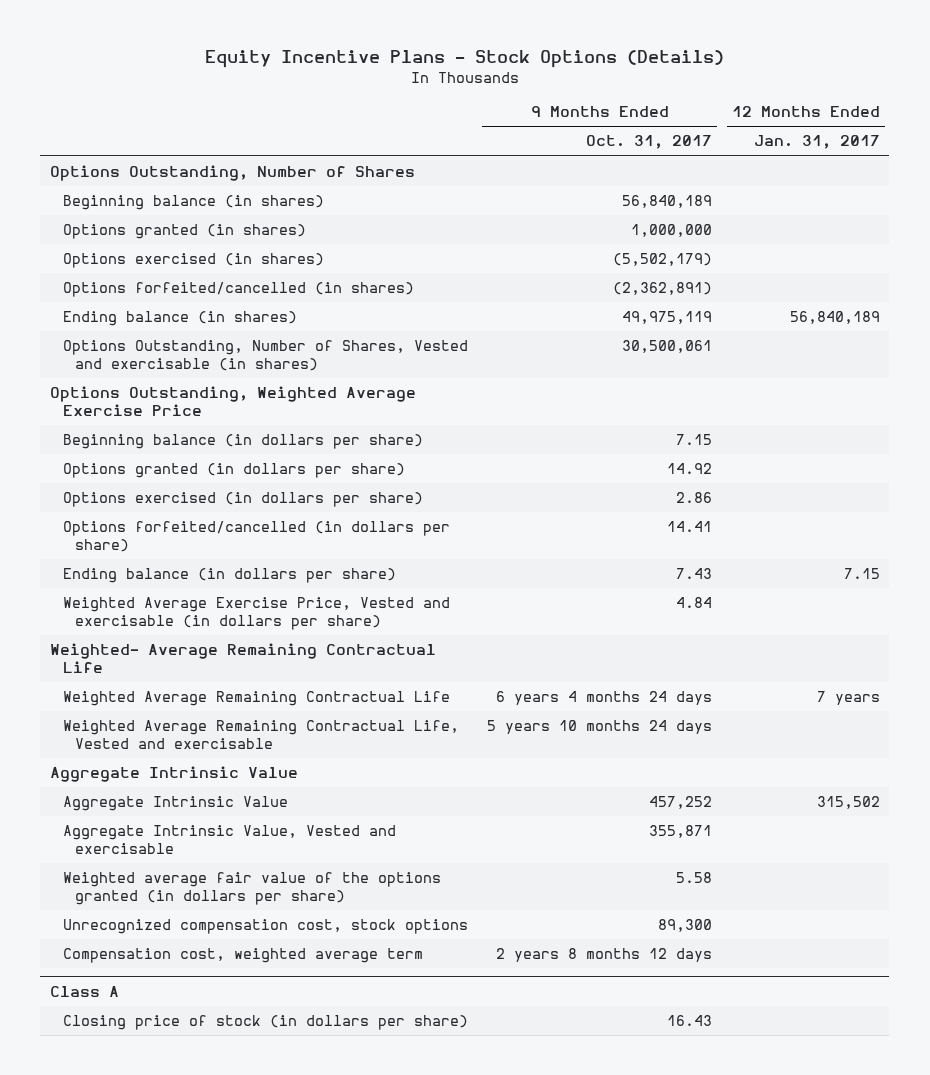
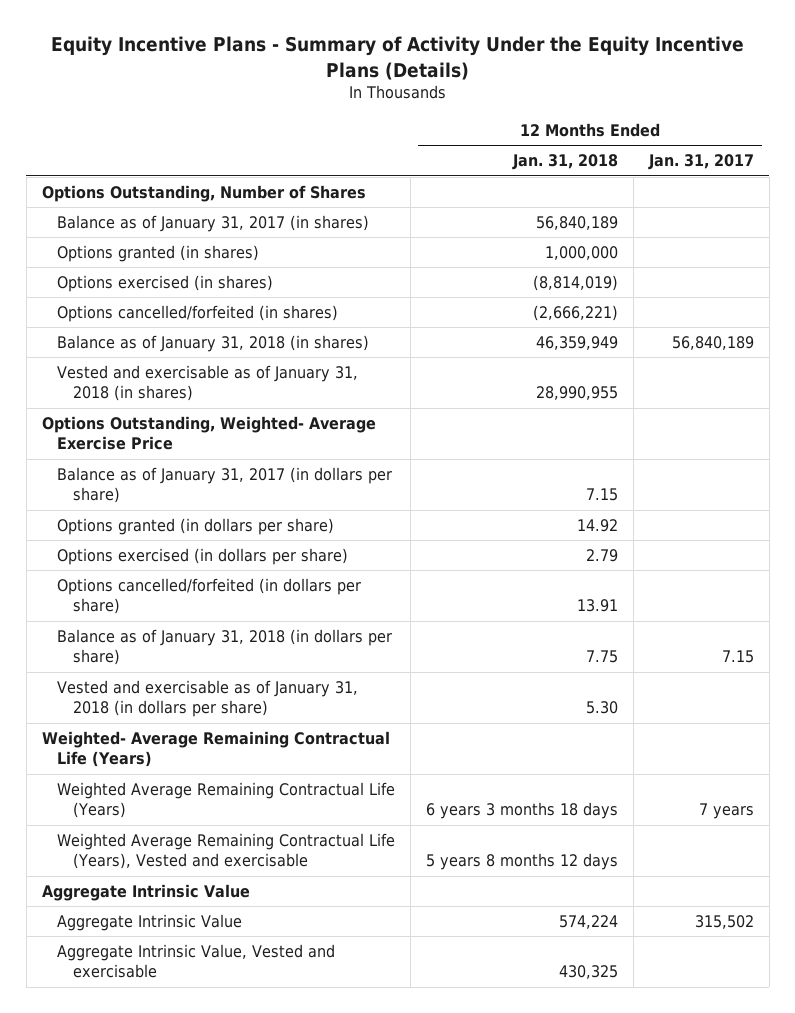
- Equity Incentive Plans - Stock Options (Details)
+ Equity Incentive Plans - Summary of Activity Under the Equity Incentive Plans (Details)
- | 9 Months Ended Oct. 31, 2017 | 12 Months Ended Jan. 31, 2017
+ | 12 Months Ended Jan. 31, 2018 | 12 Months Ended Jan. 31, 2017
- Beginning balance (in shares) | 56,840,189 |
+ Balance as of January 31, 2017 (in shares) | 56,840,189 |
- Options forfeited/cancelled (in shares) | (2,362,891) |
- Ending balance (in shares) | 49,975,119 | 56,840,189
- Options Outstanding, Number of Shares, Vested and exercisable (in shares) | 30,500,061 |
- Options Outstanding, Weighted Average Exercise Price
- Beginning balance (in dollars per share) | 7.15 |
+ Options cancelled/forfeited (in shares) | (2,666,221) |
+ Balance as of January 31, 2018 (in shares) | 46,359,949 | 56,840,189
+ Vested and exercisable as of January 31, 2018 (in shares) | 28,990,955 |
+ Options Outstanding, Weighted- Average Exercise Price
+ Balance as of January 31, 2017 (in dollars per share) | 7.15 |
- Options forfeited/cancelled (in dollars per share) | 14.41 |
- Ending balance (in dollars per share) | 7.43 | 7.15
- Weighted Average Exercise Price, Vested and exercisable (in dollars per share) | 4.84 |
- Weighted- Average Remaining Contractual Life
- Weighted Average Remaining Contractual Life | 6 years 4 months 24 days | 7 years
- Weighted Average Remaining Contractual Life, Vested and exercisable | 5 years 10 months 24 days |
+ Options cancelled/forfeited (in dollars per share) | 13.91 |
+ Balance as of January 31, 2018 (in dollars per share) | 7.75 | 7.15
+ Vested and exercisable as of January 31, 2018 (in dollars per share) | 5.30 |
+ Weighted- Average Remaining Contractual Life (Years)
+ Weighted Average Remaining Contractual Life (Years) | 6 years 3 months 18 days | 7 years
+ Weighted Average Remaining Contractual Life (Years), Vested and exercisable | 5 years 8 months 12 days |
- Weighted average fair value of the options granted (in dollars per share) | 5.58 |
- Unrecognized compensation cost, stock options | 89,300 |
- Compensation cost, weighted average term | 2 years 8 months 12 days |
- Class A
- Closing price of stock (in dollars per share) | 16.43 |

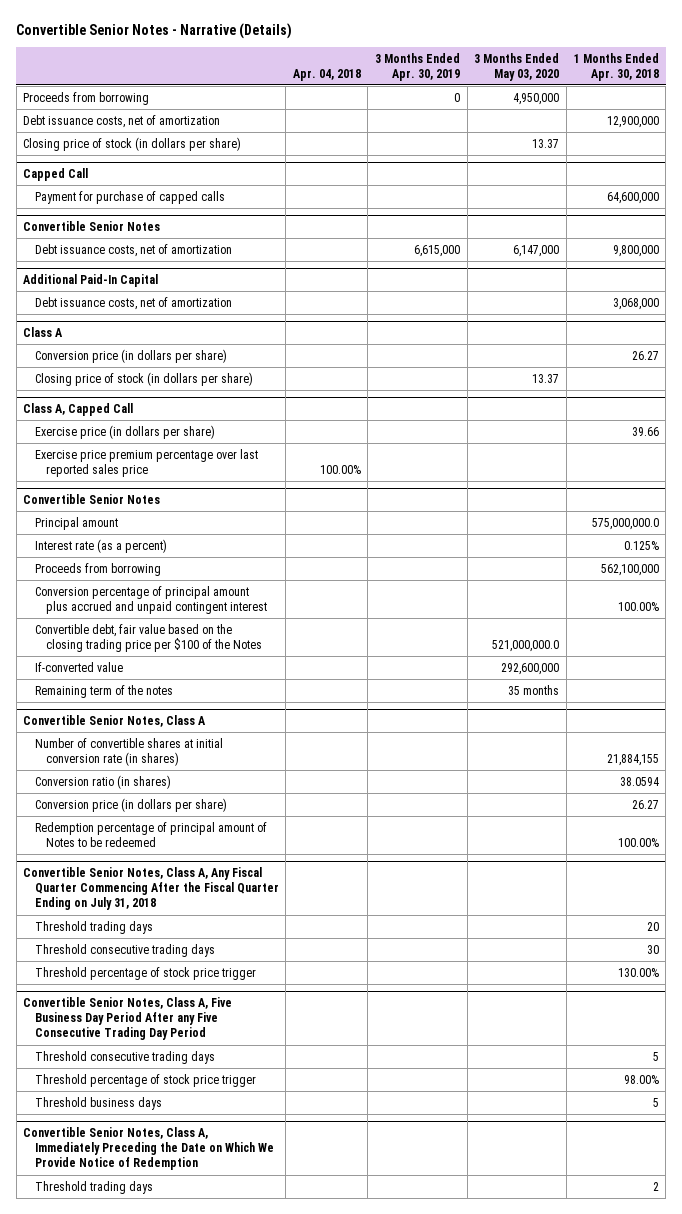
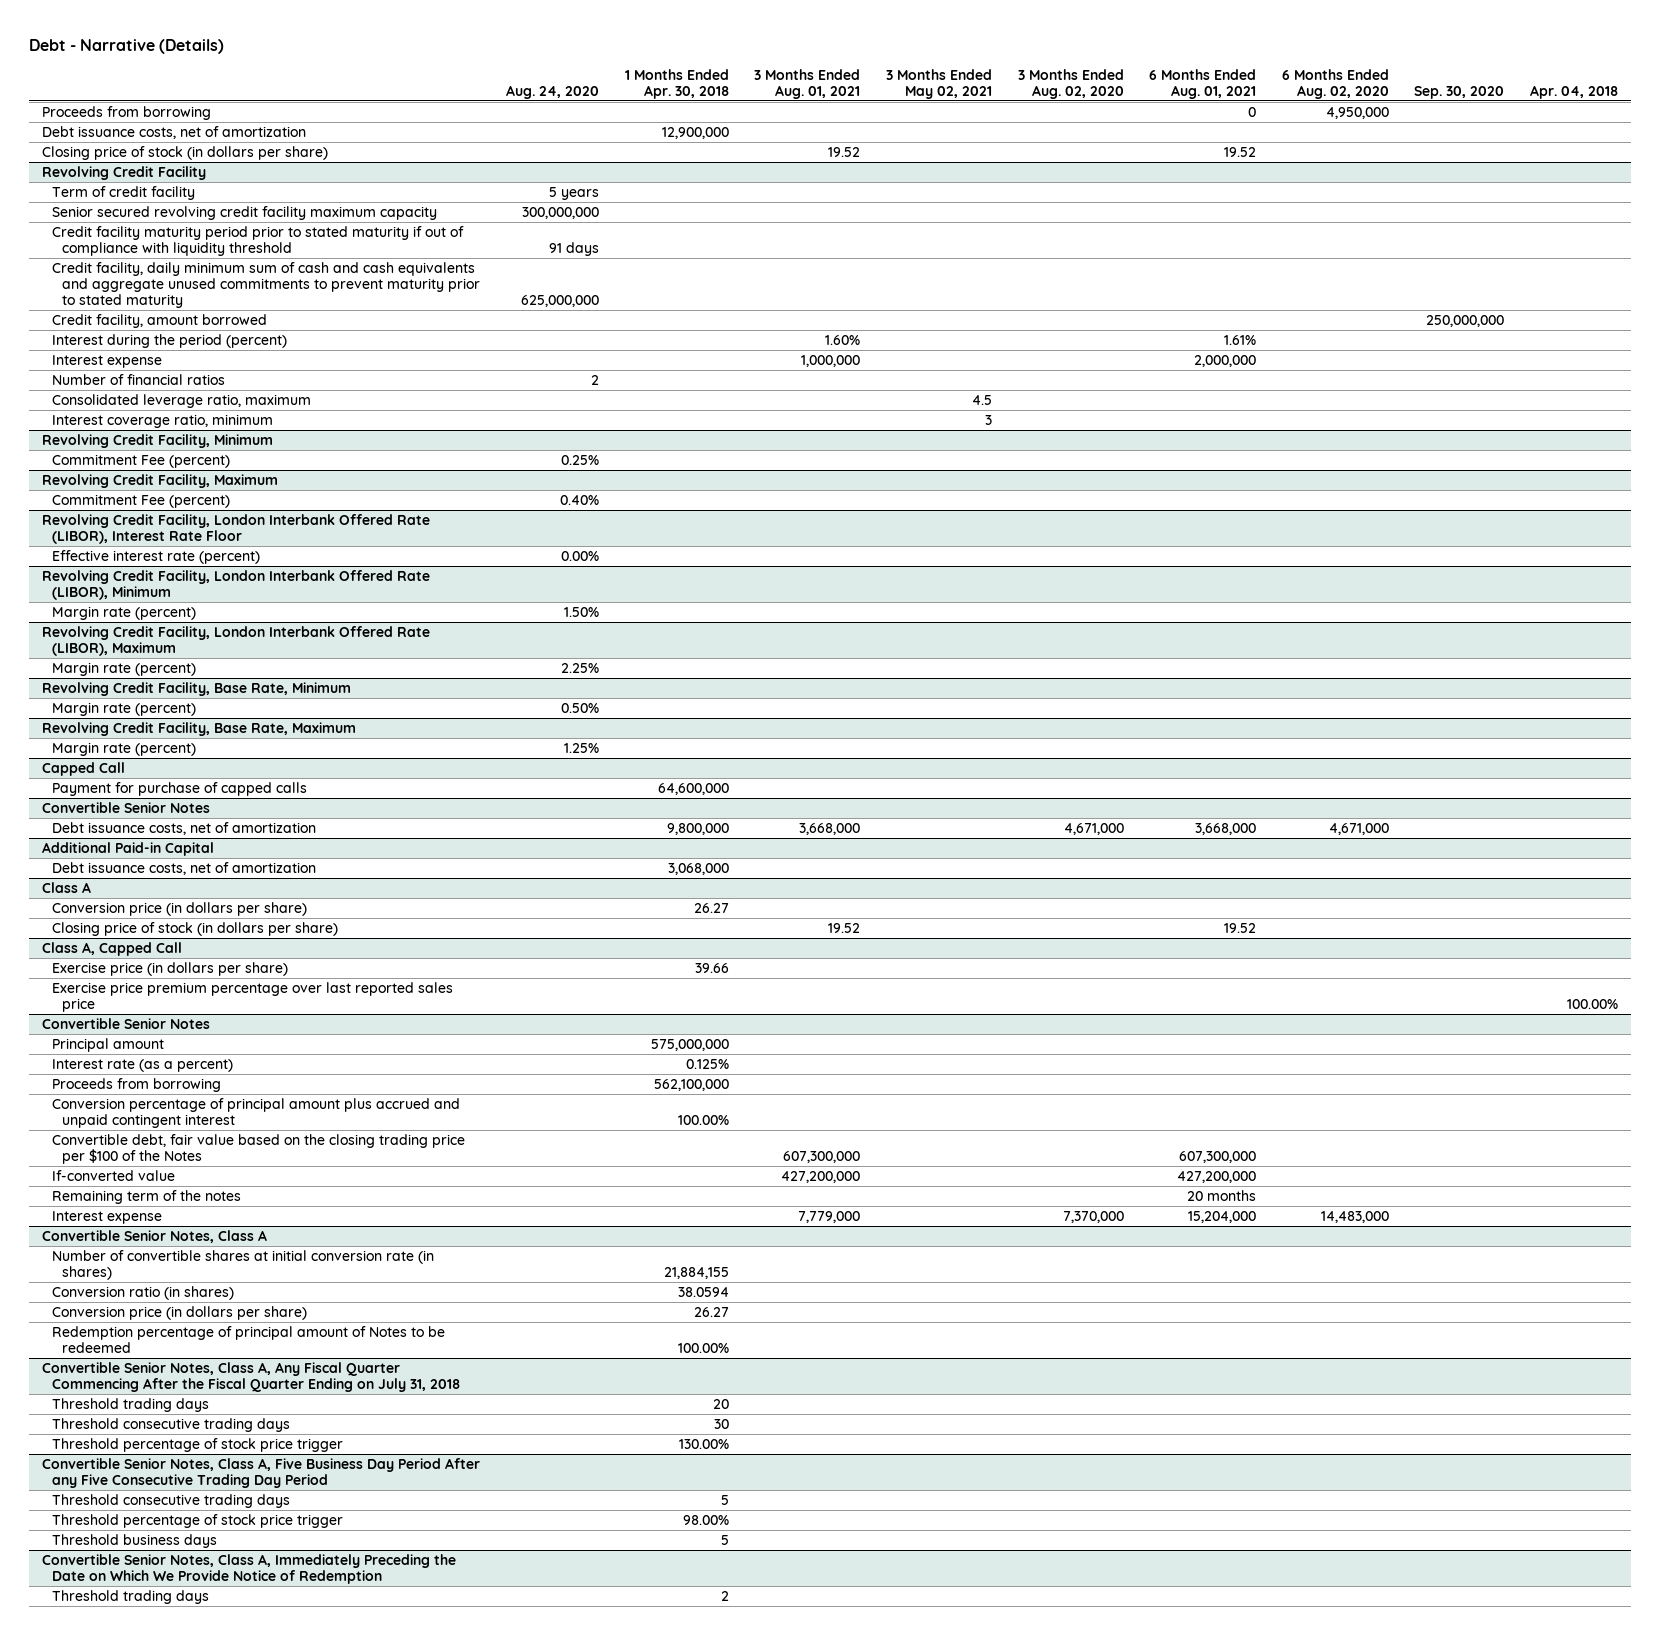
- Convertible Senior Notes - Narrative (Details)
+ Debt - Narrative (Details)
- | Apr. 04, 2018 | 3 Months Ended Apr. 30, 2019 | 3 Months Ended May 03, 2020 | 1 Months Ended Apr. 30, 2018
+ | Aug. 24, 2020 | 1 Months Ended Apr. 30, 2018 | 3 Months Ended Aug. 01, 2021 | 3 Months Ended May 02, 2021 | 3 Months Ended Aug. 02, 2020 | 6 Months Ended Aug. 01, 2021 | 6 Months Ended Aug. 02, 2020 | Sep. 30, 2020 | Apr. 04, 2018
+ Revolving Credit Facility
+ Term of credit facility | 5 years | | | | | | | |
+ Senior secured revolving credit facility maximum capacity | 300,000,000 | | | | | | | |
+ Credit facility maturity period prior to stated maturity if out of compliance with liquidity threshold | 91 days | | | | | | | |
+ Credit facility, daily minimum sum of cash and cash equivalents and aggregate unused commitments to prevent maturity prior to stated maturity | 625,000,000 | | | | | | | |
+ Credit facility, amount borrowed | | | | | | | | 250,000,000 |
+ Interest during the period (percent) | | | 1.60% | | | 1.61% | | |
+ Interest expense | | | 1,000,000 | | | 2,000,000 | | |
+ Number of financial ratios | 2 | | | | | | | |
+ Consolidated leverage ratio, maximum | | | | 4.5 | | | | |
+ Interest coverage ratio, minimum | | | | 3 | | | | |
+ Revolving Credit Facility, Minimum
+ Commitment Fee (percent) | 0.25% | | | | | | | |
+ Revolving Credit Facility, Maximum
+ Commitment Fee (percent) | 0.40% | | | | | | | |
+ Revolving Credit Facility, London Interbank Offered Rate (LIBOR), Interest Rate Floor
+ Effective interest rate (percent) | 0.00% | | | | | | | |
+ Revolving Credit Facility, London Interbank Offered Rate (LIBOR), Minimum
+ Margin rate (percent) | 1.50% | | | | | | | |
+ Revolving Credit Facility, London Interbank Offered Rate (LIBOR), Maximum
+ Margin rate (percent) | 2.25% | | | | | | | |
+ Revolving Credit Facility, Base Rate, Minimum
+ Margin rate (percent) | 0.50% | | | | | | | |
+ Revolving Credit Facility, Base Rate, Maximum
+ Margin rate (percent) | 1.25% | | | | | | | |
- Additional Paid-In Capital
+ Additional Paid-in Capital
@ Convertible Senior Notes
- Principal amount | | | | 575,000,000.0
+ Principal amount | | 575,000,000 | | | | | | |
+ Interest expense | | | 7,779,000 | | 7,370,000 | 15,204,000 | 14,483,000 | |

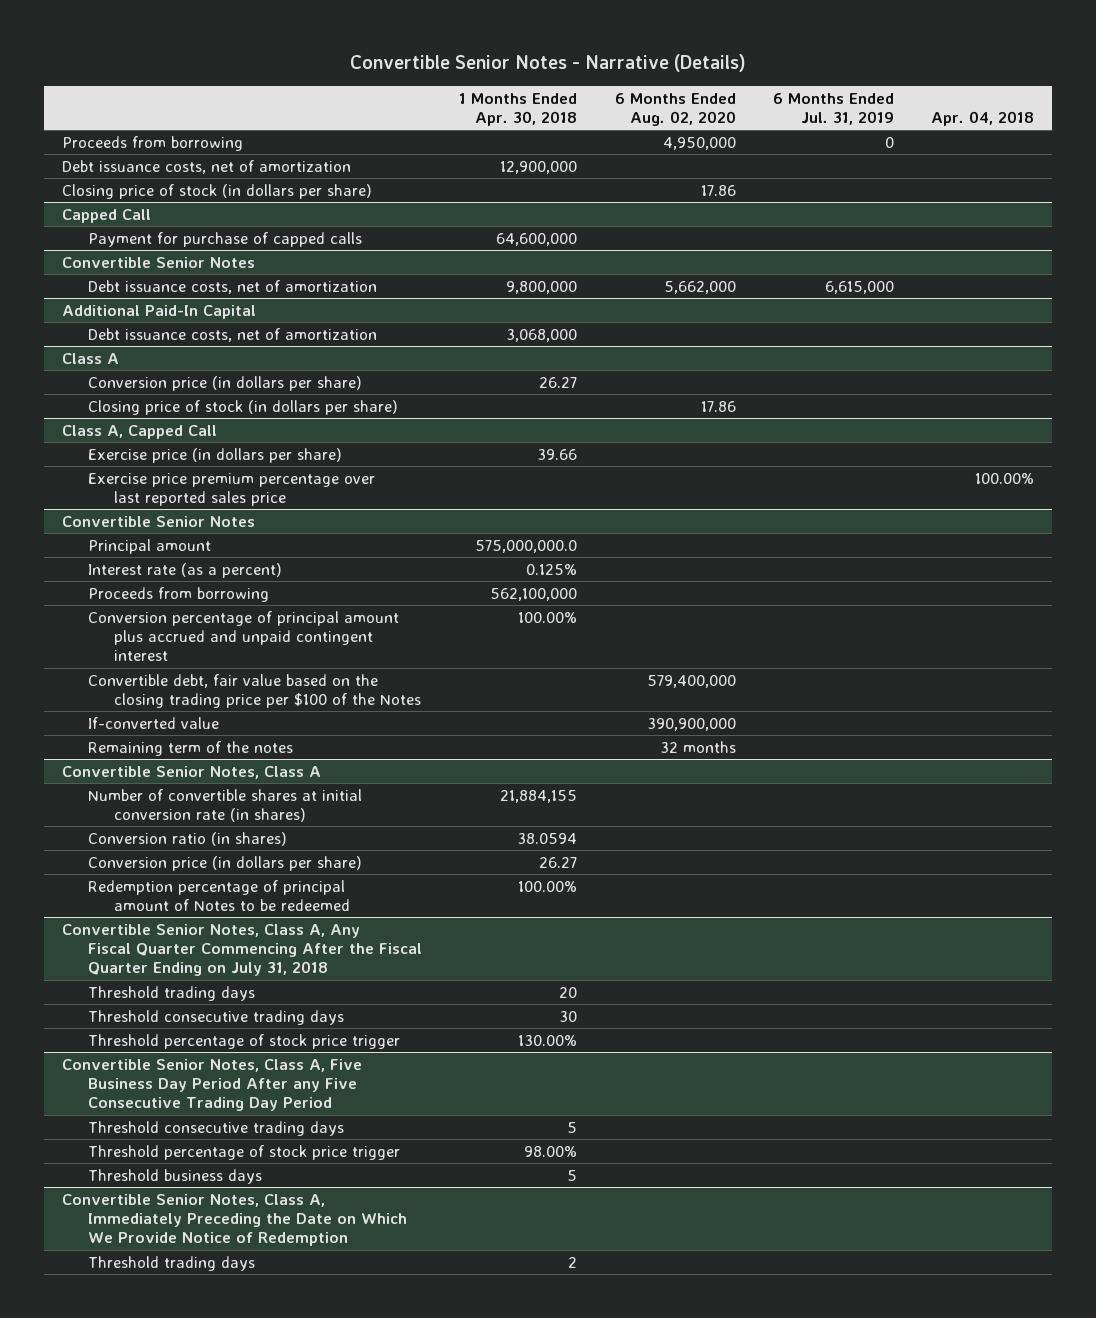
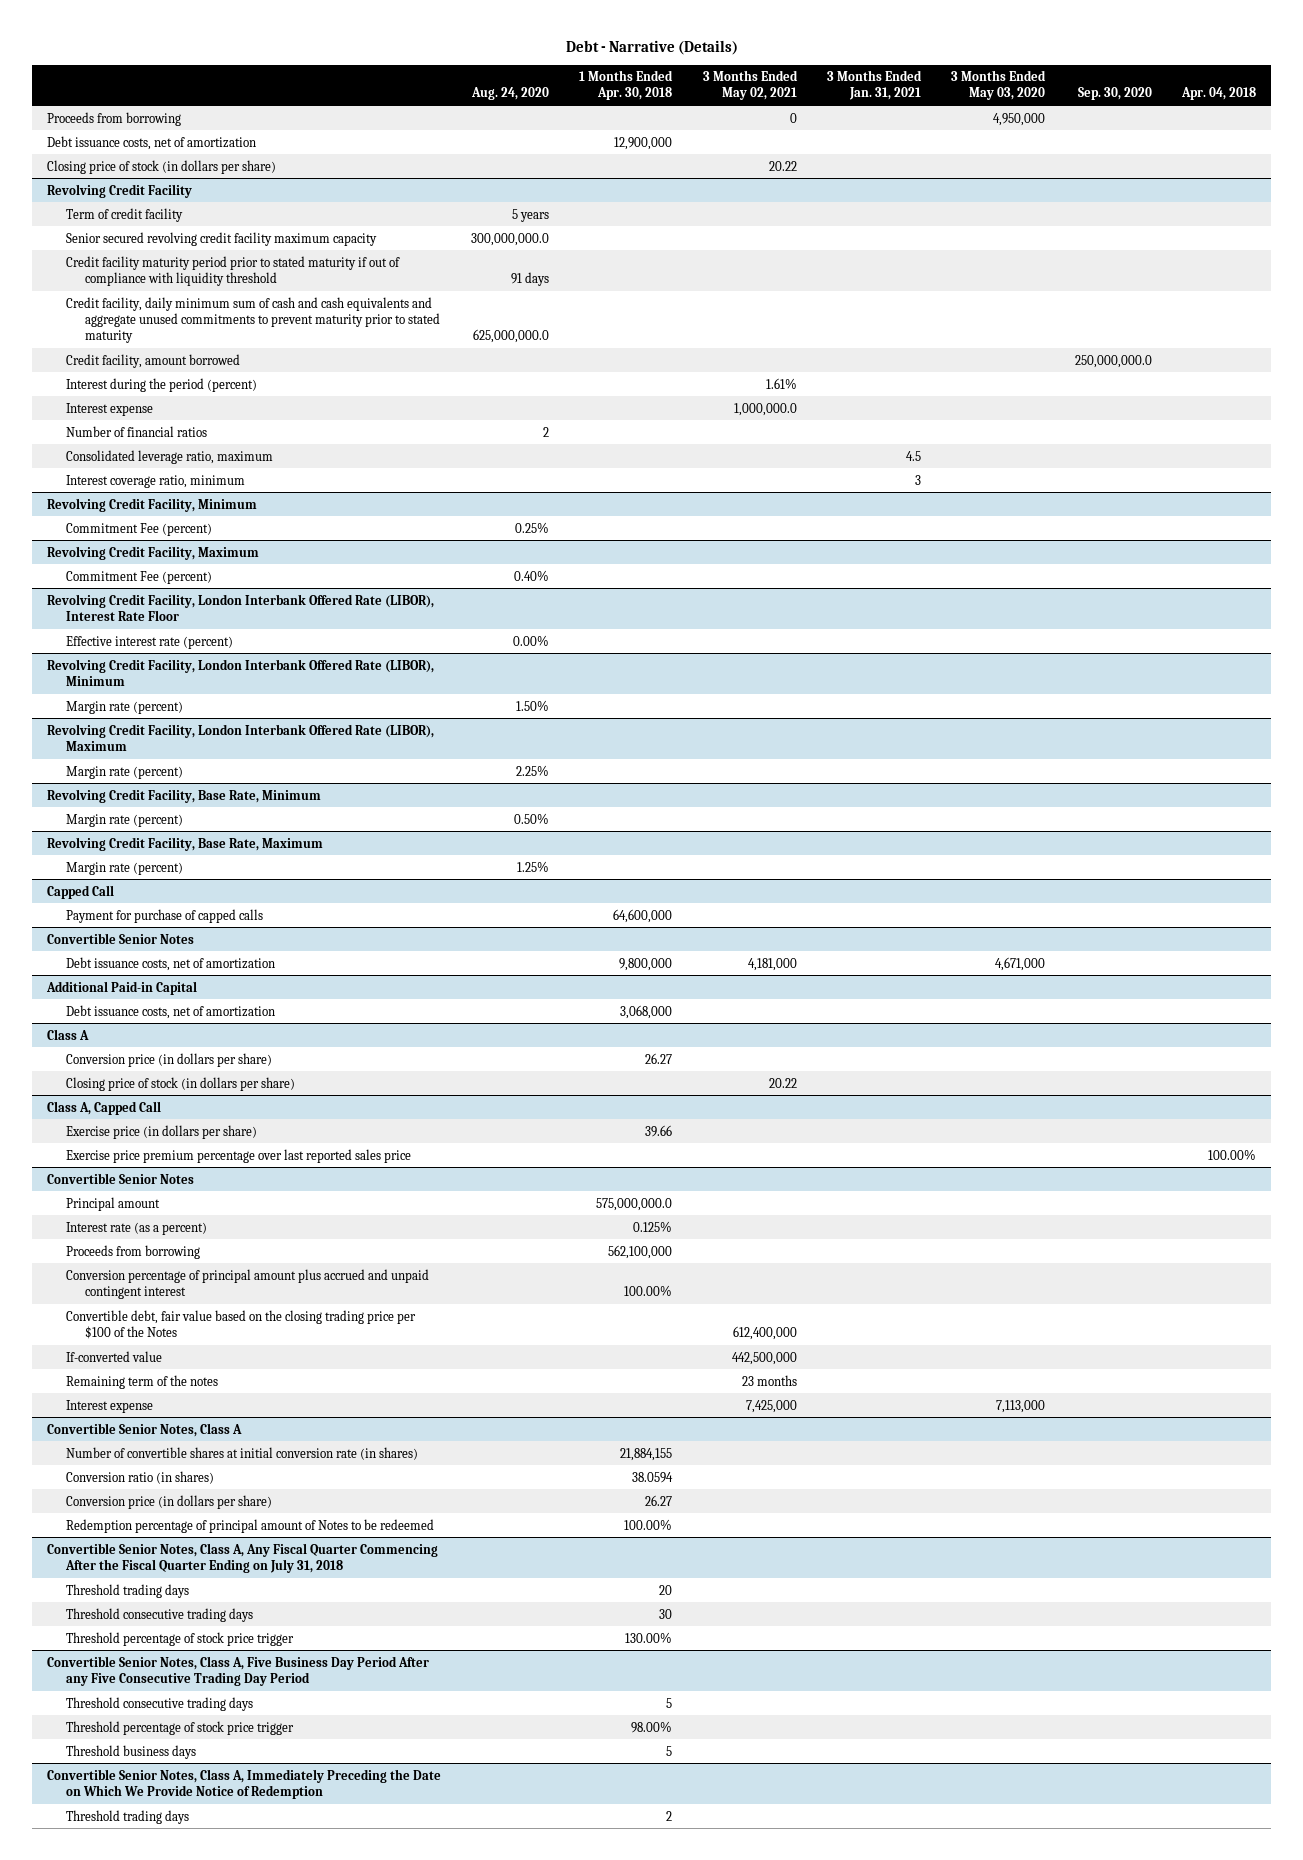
- Convertible Senior Notes - Narrative (Details)
+ Debt - Narrative (Details)
- | 1 Months Ended Apr. 30, 2018 | 6 Months Ended Aug. 02, 2020 | 6 Months Ended Jul. 31, 2019 | Apr. 04, 2018
+ | Aug. 24, 2020 | 1 Months Ended Apr. 30, 2018 | 3 Months Ended May 02, 2021 | 3 Months Ended Jan. 31, 2021 | 3 Months Ended May 03, 2020 | Sep. 30, 2020 | Apr. 04, 2018
+ Revolving Credit Facility
+ Term of credit facility | 5 years | | | | | |
+ Senior secured revolving credit facility maximum capacity | 300,000,000.0 | | | | | |
+ Credit facility maturity period prior to stated maturity if out of compliance with liquidity threshold | 91 days | | | | | |
+ Credit facility, daily minimum sum of cash and cash equivalents and aggregate unused commitments to prevent maturity prior to stated maturity | 625,000,000.0 | | | | | |
+ Credit facility, amount borrowed | | | | | | 250,000,000.0 |
+ Interest during the period (percent) | | | 1.61% | | | |
+ Interest expense | | | 1,000,000.0 | | | |
+ Number of financial ratios | 2 | | | | | |
+ Consolidated leverage ratio, maximum | | | | 4.5 | | |
+ Interest coverage ratio, minimum | | | | 3 | | |
+ Revolving Credit Facility, Minimum
+ Commitment Fee (percent) | 0.25% | | | | | |
+ Revolving Credit Facility, Maximum
+ Commitment Fee (percent) | 0.40% | | | | | |
+ Revolving Credit Facility, London Interbank Offered Rate (LIBOR), Interest Rate Floor
+ Effective interest rate (percent) | 0.00% | | | | | |
+ Revolving Credit Facility, London Interbank Offered Rate (LIBOR), Minimum
+ Margin rate (percent) | 1.50% | | | | | |
+ Revolving Credit Facility, London Interbank Offered Rate (LIBOR), Maximum
+ Margin rate (percent) | 2.25% | | | | | |
+ Revolving Credit Facility, Base Rate, Minimum
+ Margin rate (percent) | 0.50% | | | | | |
+ Revolving Credit Facility, Base Rate, Maximum
+ Margin rate (percent) | 1.25% | | | | | |
- Additional Paid-In Capital
+ Additional Paid-in Capital
@ Convertible Senior Notes
+ Interest expense | | | 7,425,000 | | 7,113,000 | |

